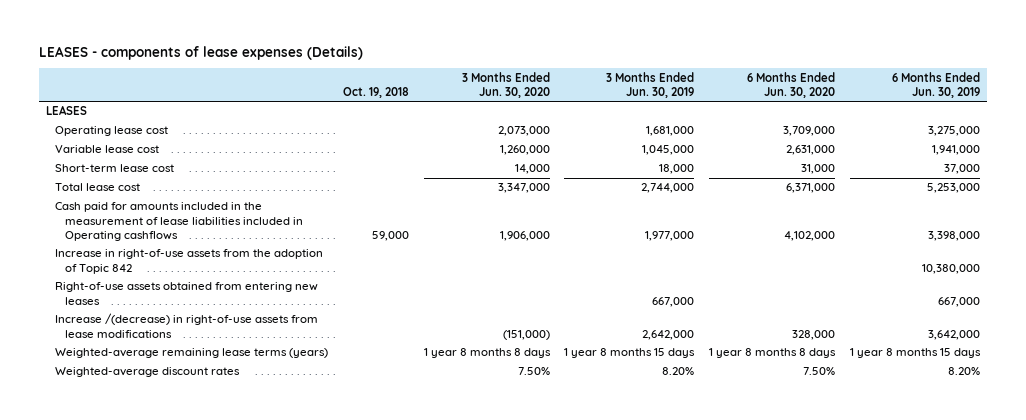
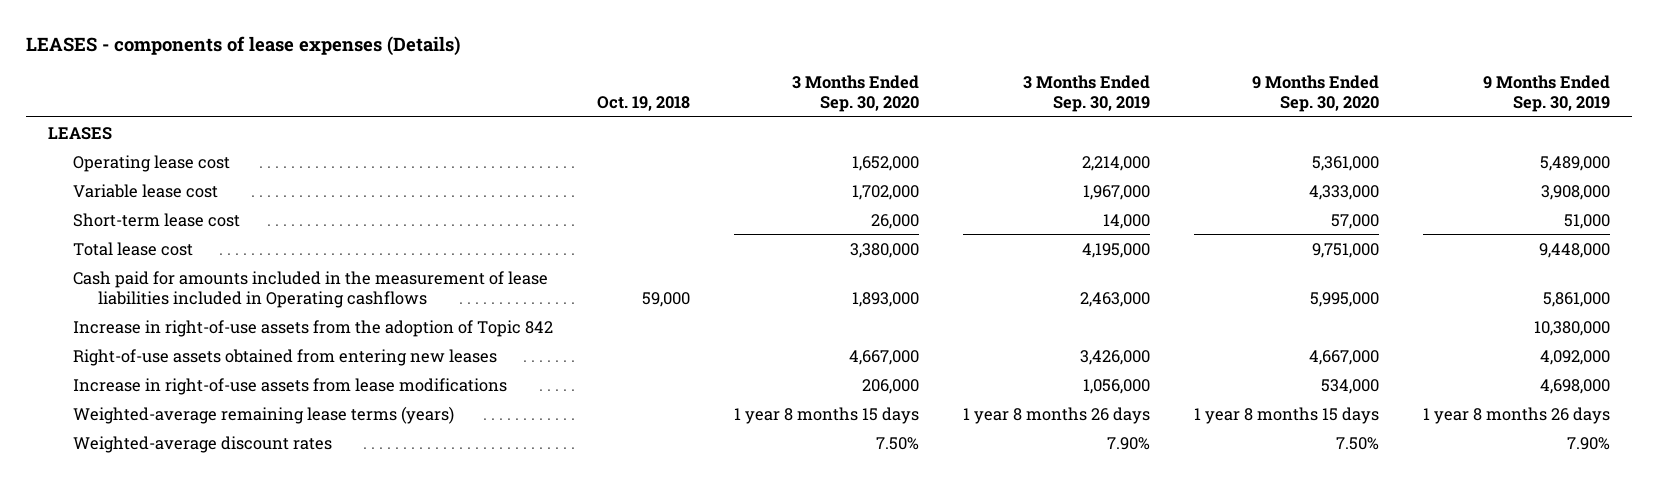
- | Oct. 19, 2018 | 3 Months Ended Jun. 30, 2020 | 3 Months Ended Jun. 30, 2019 | 6 Months Ended Jun. 30, 2020 | 6 Months Ended Jun. 30, 2019
+ | Oct. 19, 2018 | 3 Months Ended Sep. 30, 2020 | 3 Months Ended Sep. 30, 2019 | 9 Months Ended Sep. 30, 2020 | 9 Months Ended Sep. 30, 2019
- Increase /(decrease) in right-of-use assets from lease modifications | | (151,000) | 2,642,000 | 328,000 | 3,642,000
+ Increase in right-of-use assets from lease modifications | | 206,000 | 1,056,000 | 534,000 | 4,698,000

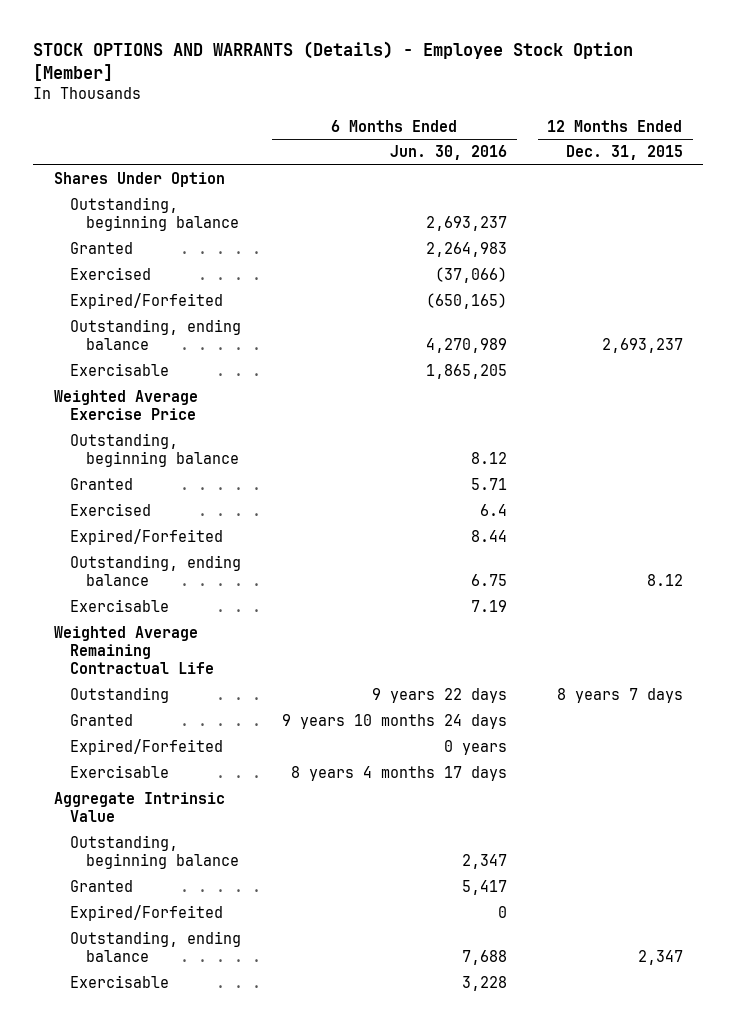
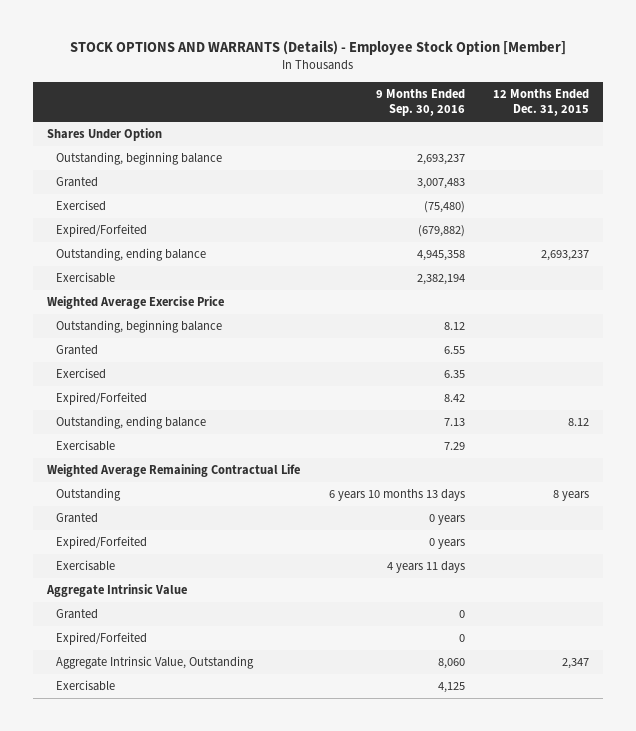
- | 6 Months Ended Jun. 30, 2016 | 12 Months Ended Dec. 31, 2015
+ | 9 Months Ended Sep. 30, 2016 | 12 Months Ended Dec. 31, 2015
- Outstanding | 9 years 22 days | 8 years 7 days
+ Outstanding | 6 years 10 months 13 days | 8 years
- Outstanding, beginning balance | 2,347 |
- Outstanding, ending balance | 7,688 | 2,347
+ Aggregate Intrinsic Value, Outstanding | 8,060 | 2,347

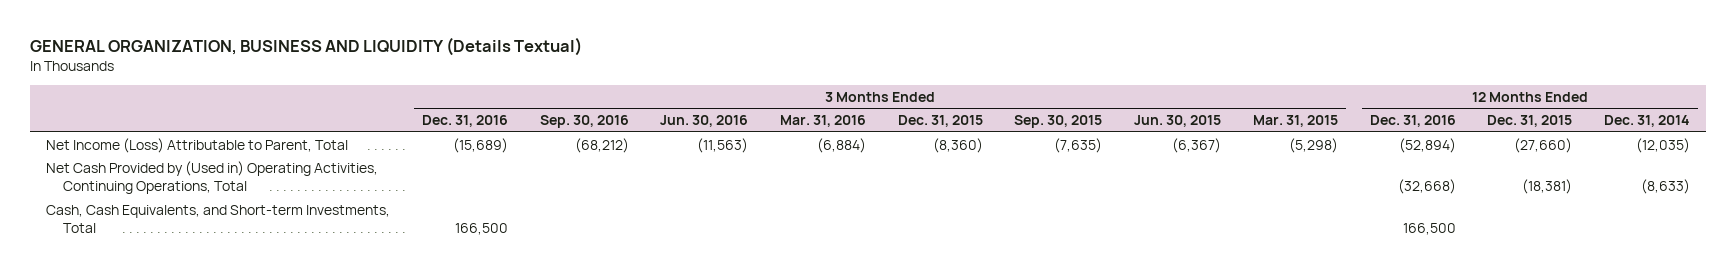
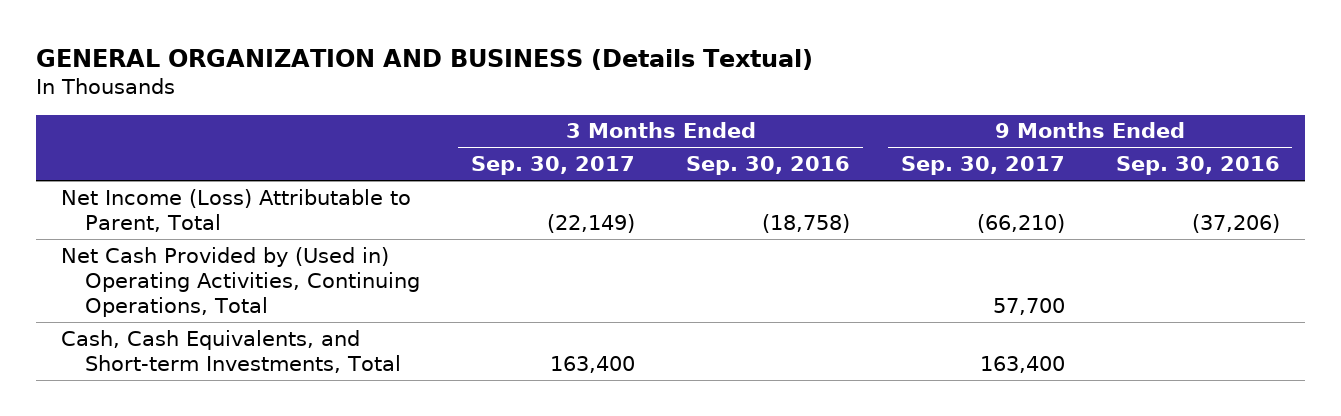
- GENERAL ORGANIZATION, BUSINESS AND LIQUIDITY (Details Textual)
+ GENERAL ORGANIZATION AND BUSINESS (Details Textual)
- | 3 Months Ended Dec. 31, 2016 | 3 Months Ended Sep. 30, 2016 | 3 Months Ended Jun. 30, 2016 | 3 Months Ended Mar. 31, 2016 | 3 Months Ended Dec. 31, 2015 | 3 Months Ended Sep. 30, 2015 | 3 Months Ended Jun. 30, 2015 | 3 Months Ended Mar. 31, 2015 | 12 Months Ended Dec. 31, 2016 | 12 Months Ended Dec. 31, 2015 | 12 Months Ended Dec. 31, 2014
+ | 3 Months Ended Sep. 30, 2017 | 3 Months Ended Sep. 30, 2016 | 9 Months Ended Sep. 30, 2017 | 9 Months Ended Sep. 30, 2016
- Net Income (Loss) Attributable to Parent, Total | (15,689) | (68,212) | (11,563) | (6,884) | (8,360) | (7,635) | (6,367) | (5,298) | (52,894) | (27,660) | (12,035)
+ Net Income (Loss) Attributable to Parent, Total | (22,149) | (18,758) | (66,210) | (37,206)

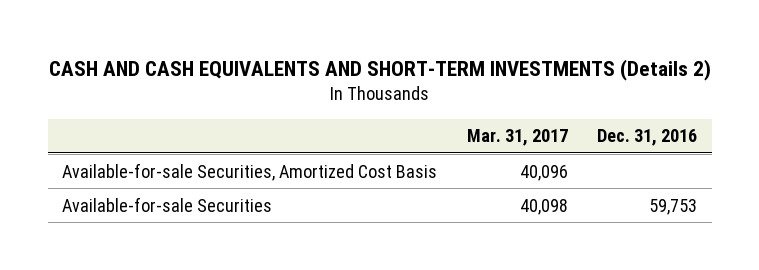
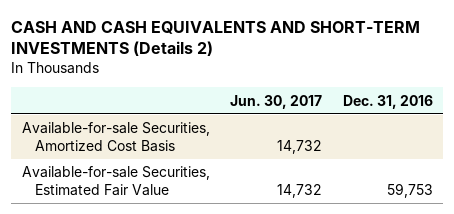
- | Mar. 31, 2017 | Dec. 31, 2016
+ | Jun. 30, 2017 | Dec. 31, 2016
- Available-for-sale Securities | 40,098 | 59,753
+ Available-for-sale Securities, Estimated Fair Value | 14,732 | 59,753

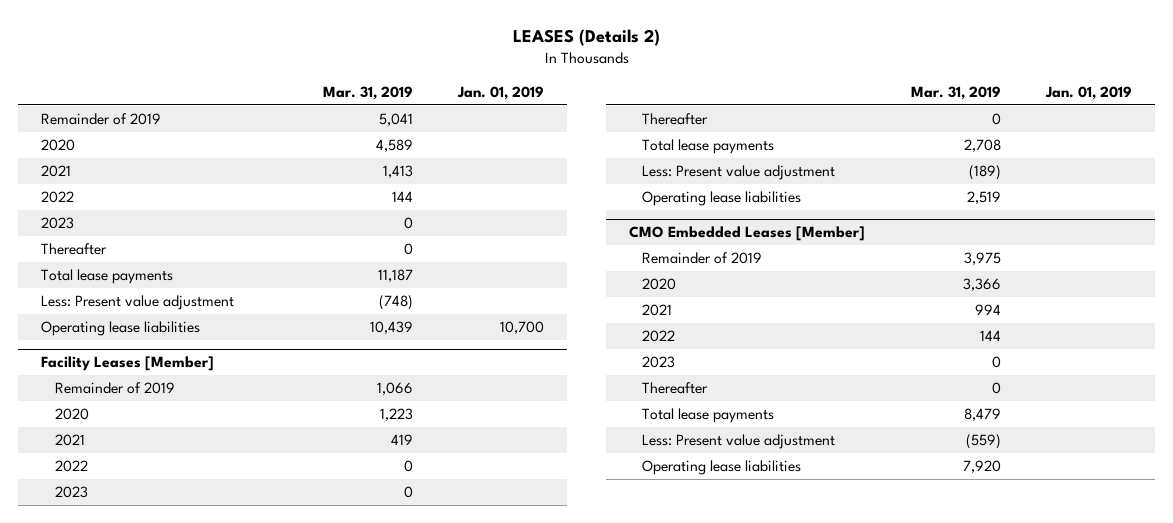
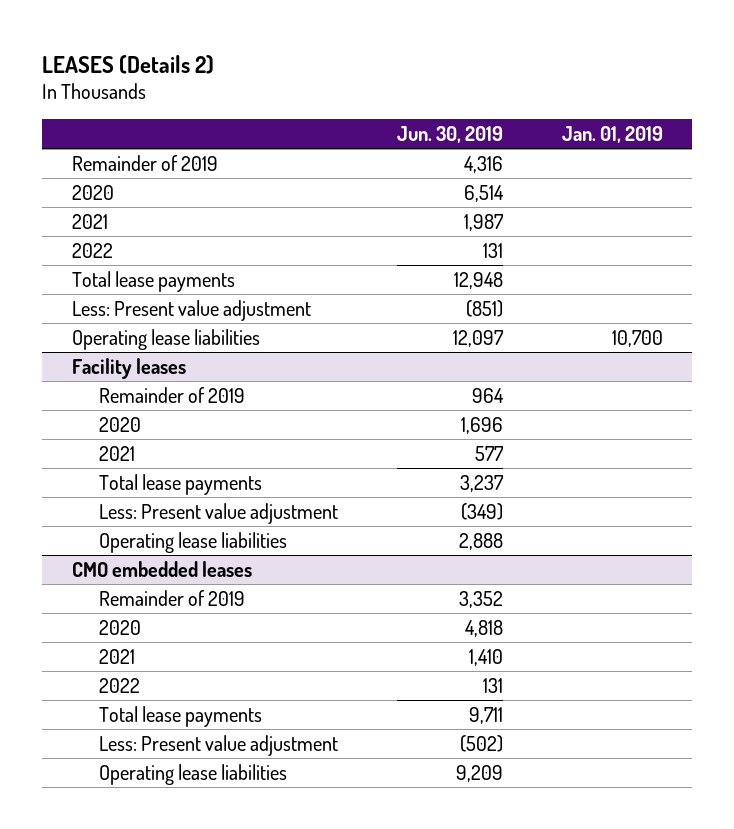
- | Mar. 31, 2019 | Jan. 01, 2019
+ | Jun. 30, 2019 | Jan. 01, 2019
- 2023 | 0 |
- Thereafter | 0 |
- Facility Leases [Member]
+ Facility leases
- 2022 | 0 |
- 2023 | 0 |
- Thereafter | 0 |
- CMO Embedded Leases [Member]
+ CMO embedded leases
- 2023 | 0 |
- Thereafter | 0 |

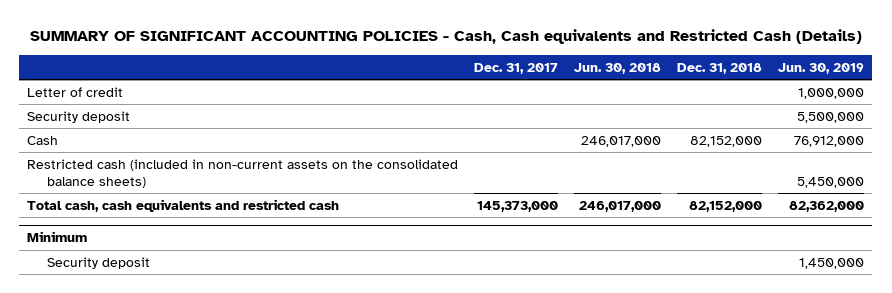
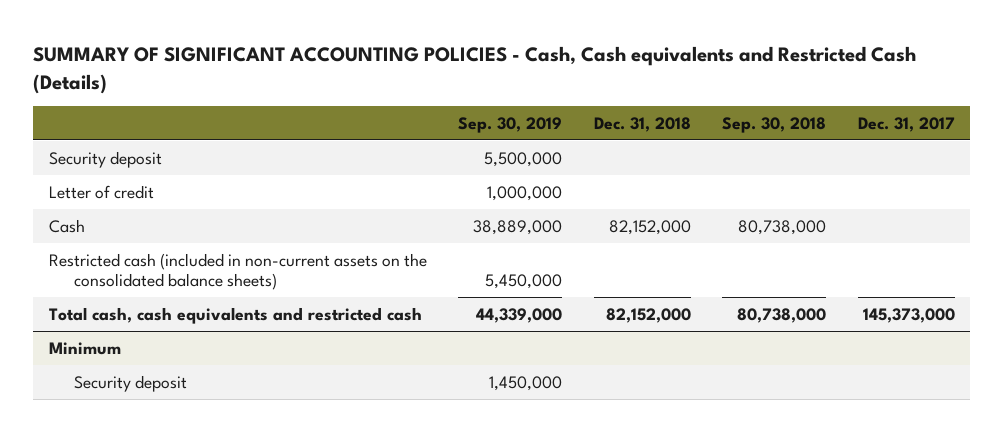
- | Dec. 31, 2017 | Jun. 30, 2018 | Dec. 31, 2018 | Jun. 30, 2019
+ | Sep. 30, 2019 | Dec. 31, 2018 | Sep. 30, 2018 | Dec. 31, 2017
moved down: Letter of credit | 1,000,000 | | |

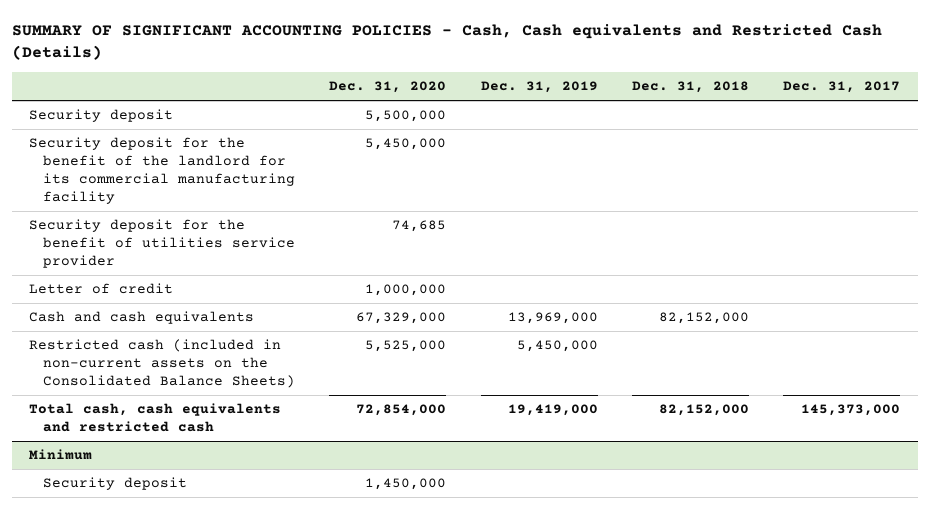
- | Sep. 30, 2019 | Dec. 31, 2018 | Sep. 30, 2018 | Dec. 31, 2017
+ | Dec. 31, 2020 | Dec. 31, 2019 | Dec. 31, 2018 | Dec. 31, 2017
+ Security deposit for the benefit of the landlord for its commercial manufacturing facility | 5,450,000 | | |
+ Security deposit for the benefit of utilities service provider | 74,685 | | |
- Cash | 38,889,000 | 82,152,000 | 80,738,000 |
- Restricted cash (included in non-current assets on the consolidated balance sheets) | 5,450,000 | | |
+ Cash and cash equivalents | 67,329,000 | 13,969,000 | 82,152,000 |
+ Restricted cash (included in non-current assets on the Consolidated Balance Sheets) | 5,525,000 | 5,450,000 | |

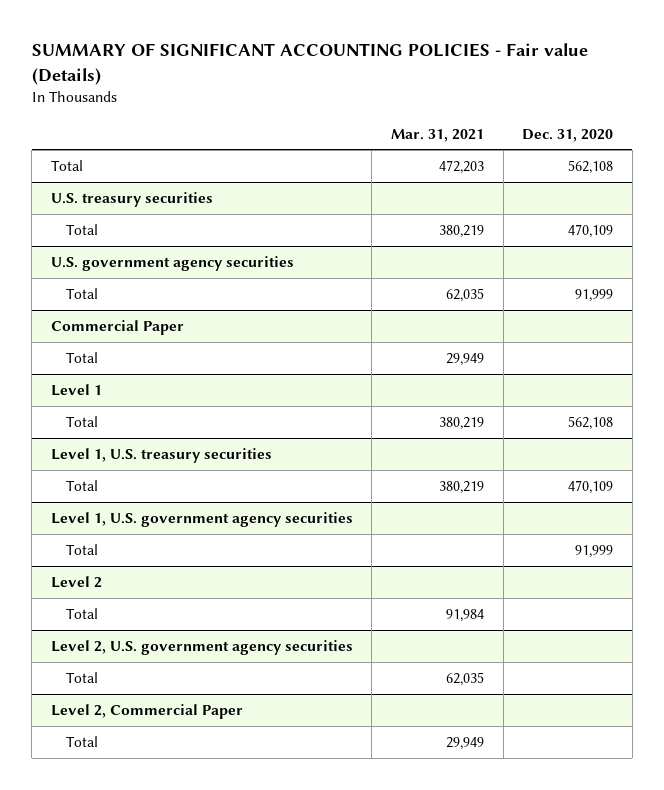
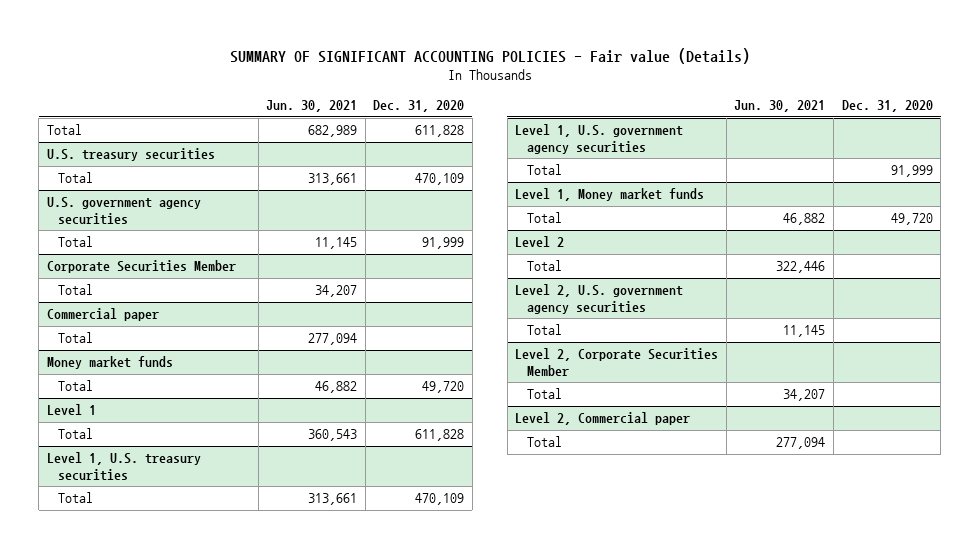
- | Mar. 31, 2021 | Dec. 31, 2020
+ | Jun. 30, 2021 | Dec. 31, 2020
- Total | 472,203 | 562,108
+ Total | 682,989 | 611,828
- Commercial Paper
+ Corporate Securities Member
+ Total | 34,207 |
+ Commercial paper
+ Money market funds
+ Total | 46,882 | 49,720
@ Level 1
- Total | 380,219 | 562,108
+ Total | 360,543 | 611,828
+ Level 1, Money market funds
+ Total | 46,882 | 49,720
- Level 2, Commercial Paper
+ Level 2, Corporate Securities Member
+ Total | 34,207 |
+ Level 2, Commercial paper

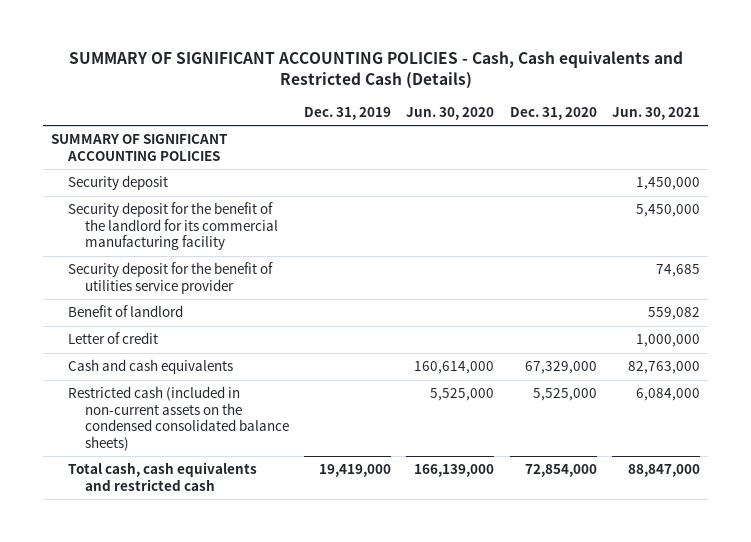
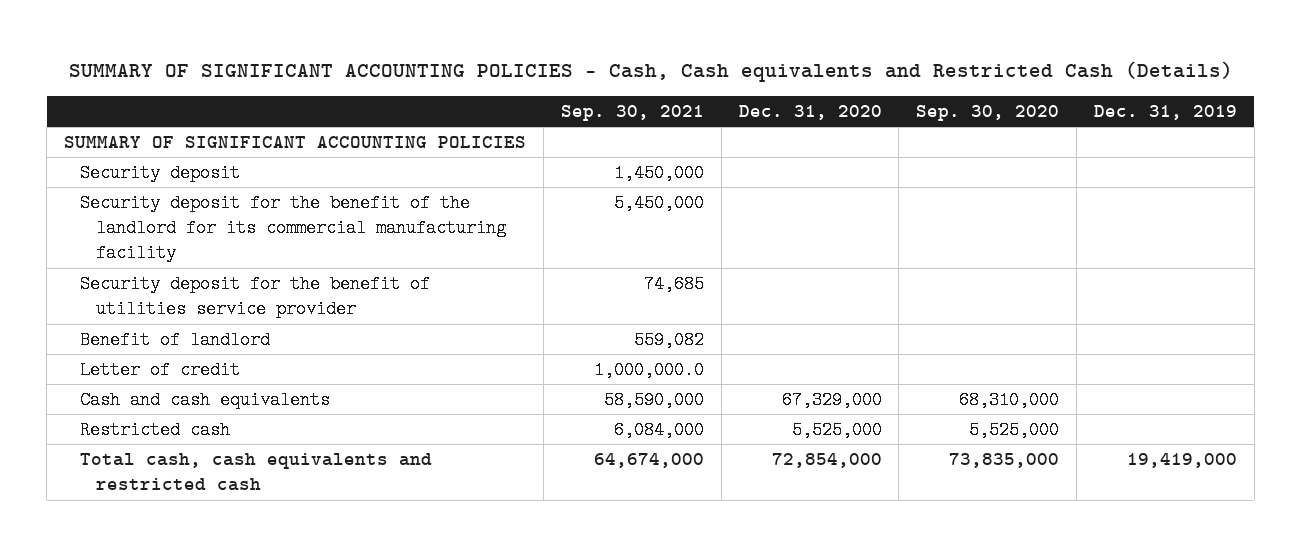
- | Dec. 31, 2019 | Jun. 30, 2020 | Dec. 31, 2020 | Jun. 30, 2021
+ | Sep. 30, 2021 | Dec. 31, 2020 | Sep. 30, 2020 | Dec. 31, 2019
- Restricted cash (included in non-current assets on the condensed consolidated balance sheets) | | 5,525,000 | 5,525,000 | 6,084,000
+ Restricted cash | 6,084,000 | 5,525,000 | 5,525,000 |

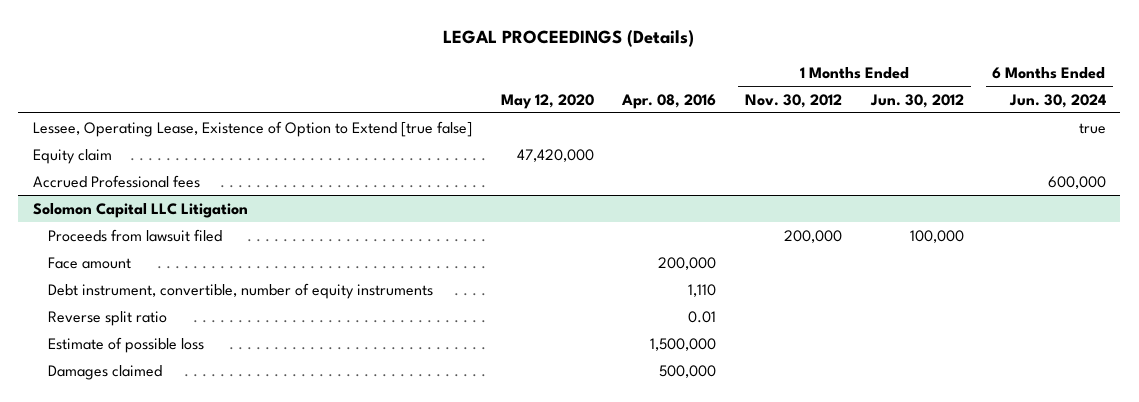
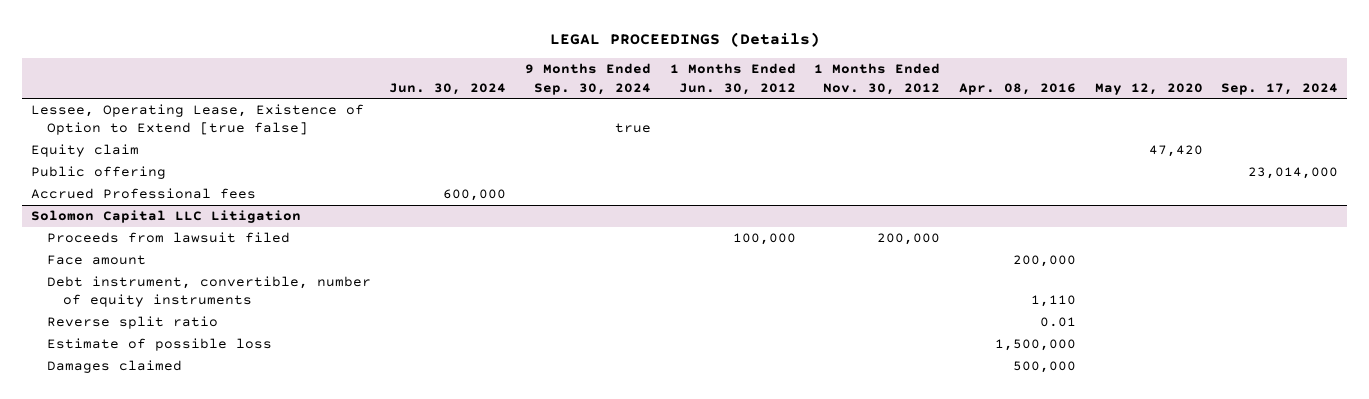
- | May 12, 2020 | Apr. 08, 2016 | 1 Months Ended Nov. 30, 2012 | 1 Months Ended Jun. 30, 2012 | 6 Months Ended Jun. 30, 2024
+ | Jun. 30, 2024 | 9 Months Ended Sep. 30, 2024 | 1 Months Ended Jun. 30, 2012 | 1 Months Ended Nov. 30, 2012 | Apr. 08, 2016 | May 12, 2020 | Sep. 17, 2024
- Equity claim | 47,420,000 | | | |
+ Equity claim | | | | | | 47,420 |
+ Public offering | | | | | | | 23,014,000

